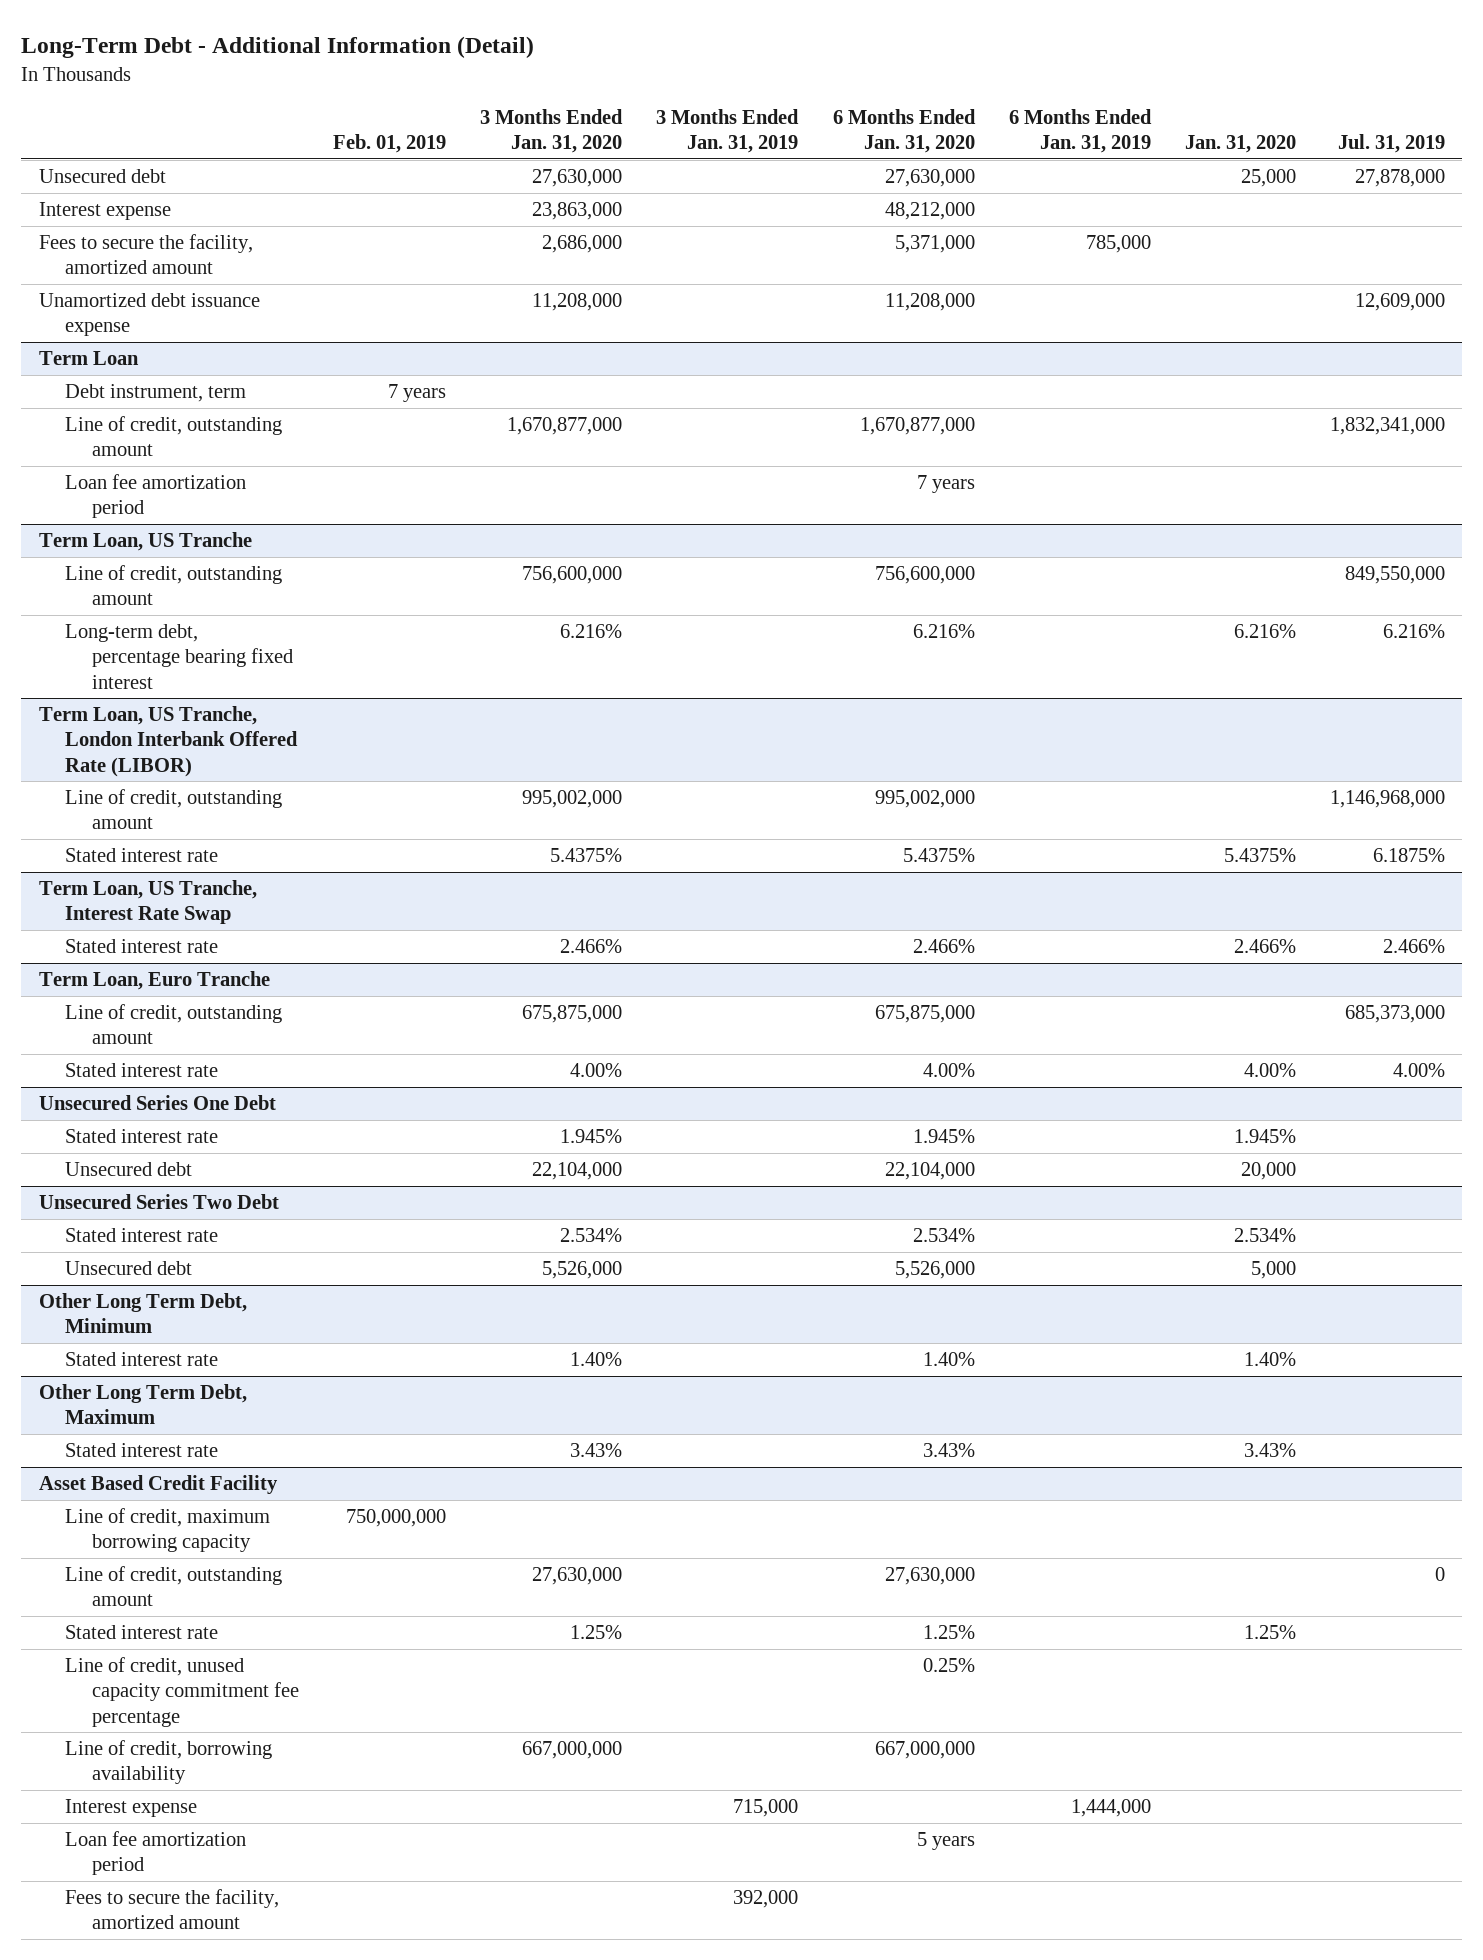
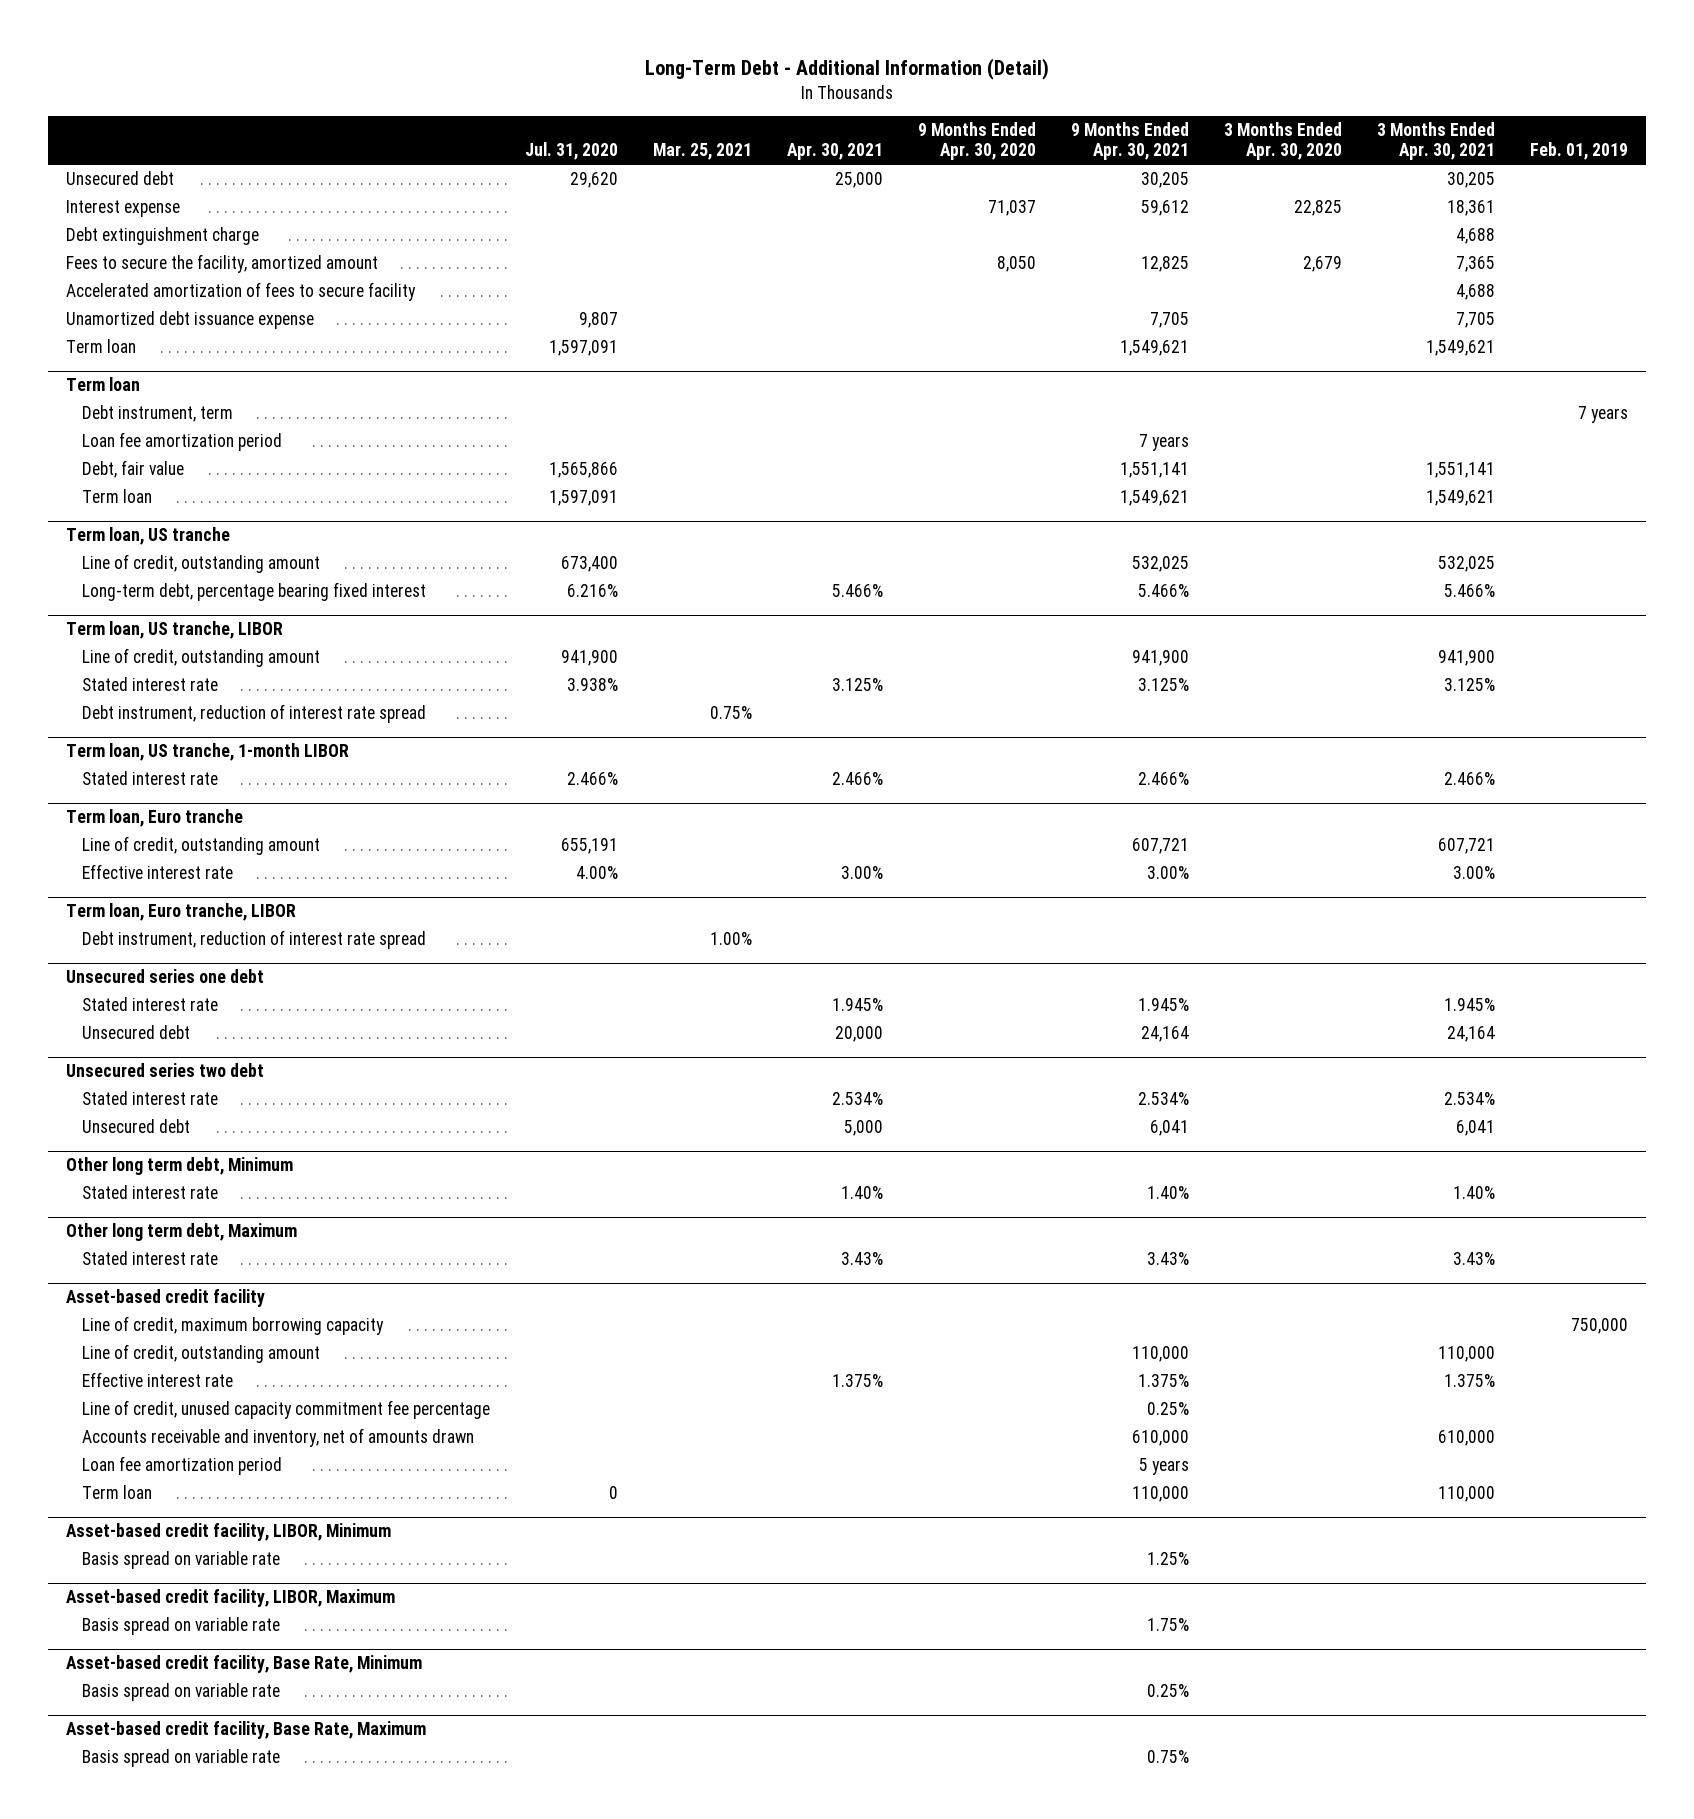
- | Feb. 01, 2019 | 3 Months Ended Jan. 31, 2020 | 3 Months Ended Jan. 31, 2019 | 6 Months Ended Jan. 31, 2020 | 6 Months Ended Jan. 31, 2019 | Jan. 31, 2020 | Jul. 31, 2019
+ | Jul. 31, 2020 | Mar. 25, 2021 | Apr. 30, 2021 | 9 Months Ended Apr. 30, 2020 | 9 Months Ended Apr. 30, 2021 | 3 Months Ended Apr. 30, 2020 | 3 Months Ended Apr. 30, 2021 | Feb. 01, 2019
+ Debt extinguishment charge | | | | | | | 4,688 |
+ Accelerated amortization of fees to secure facility | | | | | | | 4,688 |
- Term Loan
+ Term loan | 1,597,091 | | | | 1,549,621 | | 1,549,621 |
+ Term loan
- Line of credit, outstanding amount | | 1,670,877,000 | | 1,670,877,000 | | | 1,832,341,000
- Term Loan, US Tranche
+ Debt, fair value | 1,565,866 | | | | 1,551,141 | | 1,551,141 |
+ Term loan | 1,597,091 | | | | 1,549,621 | | 1,549,621 |
+ Term loan, US tranche
- Term Loan, US Tranche, London Interbank Offered Rate (LIBOR)
+ Term loan, US tranche, LIBOR
- Term Loan, US Tranche, Interest Rate Swap
- Stated interest rate | | 2.466% | | 2.466% | | 2.466% | 2.466%
- Term Loan, Euro Tranche
+ Debt instrument, reduction of interest rate spread | | 0.75% | | | | | |
+ Term loan, US tranche, 1-month LIBOR
+ Stated interest rate | 2.466% | | 2.466% | | 2.466% | | 2.466% |
+ Term loan, Euro tranche
- Stated interest rate | | 4.00% | | 4.00% | | 4.00% | 4.00%
- Unsecured Series One Debt
+ Effective interest rate | 4.00% | | 3.00% | | 3.00% | | 3.00% |
+ Term loan, Euro tranche, LIBOR
+ Debt instrument, reduction of interest rate spread | | 1.00% | | | | | |
+ Unsecured series one debt
- Unsecured Series Two Debt
+ Unsecured series two debt
- Other Long Term Debt, Minimum
+ Other long term debt, Minimum
- Other Long Term Debt, Maximum
+ Other long term debt, Maximum
- Asset Based Credit Facility
- Line of credit, maximum borrowing capacity | 750,000,000 | | | | | |
+ Asset-based credit facility
+ Line of credit, maximum borrowing capacity | | | | | | | | 750,000
- Stated interest rate | | 1.25% | | 1.25% | | 1.25% |
+ Effective interest rate | | | 1.375% | | 1.375% | | 1.375% |
- Line of credit, borrowing availability | | 667,000,000 | | 667,000,000 | | |
- Interest expense | | | 715,000 | | 1,444,000 | |
+ Accounts receivable and inventory, net of amounts drawn | | | | | 610,000 | | 610,000 |
- Fees to secure the facility, amortized amount | | | 392,000 | | | |
+ Term loan | 0 | | | | 110,000 | | 110,000 |
+ Asset-based credit facility, LIBOR, Minimum
+ Basis spread on variable rate | | | | | 1.25% | | |
+ Asset-based credit facility, LIBOR, Maximum
+ Basis spread on variable rate | | | | | 1.75% | | |
+ Asset-based credit facility, Base Rate, Minimum
+ Basis spread on variable rate | | | | | 0.25% | | |
+ Asset-based credit facility, Base Rate, Maximum
+ Basis spread on variable rate | | | | | 0.75% | | |

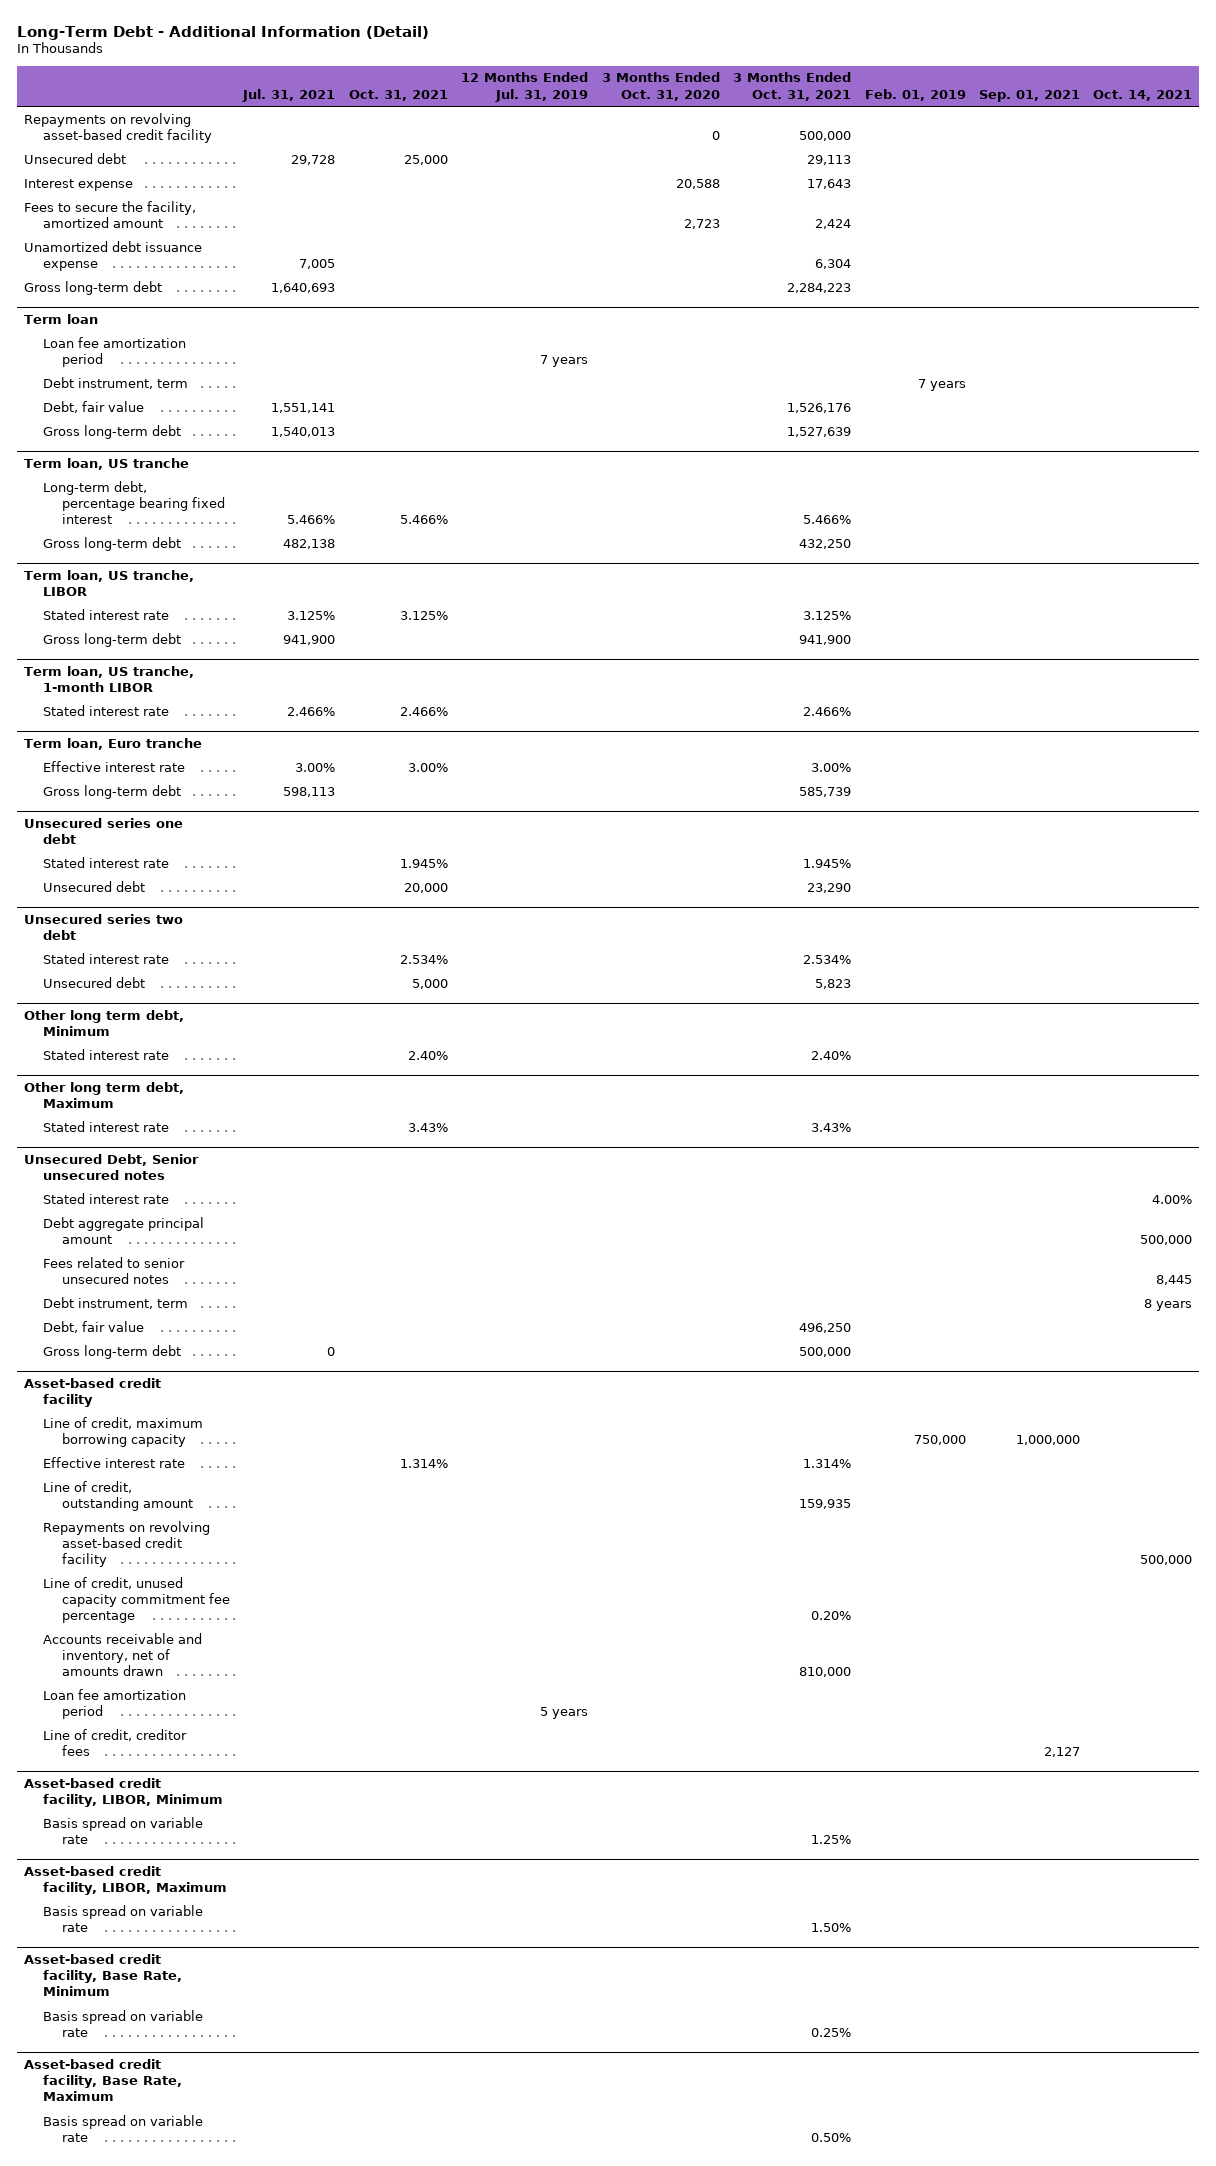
- | Jul. 31, 2020 | Mar. 25, 2021 | Apr. 30, 2021 | 9 Months Ended Apr. 30, 2020 | 9 Months Ended Apr. 30, 2021 | 3 Months Ended Apr. 30, 2020 | 3 Months Ended Apr. 30, 2021 | Feb. 01, 2019
+ | Jul. 31, 2021 | Oct. 31, 2021 | 12 Months Ended Jul. 31, 2019 | 3 Months Ended Oct. 31, 2020 | 3 Months Ended Oct. 31, 2021 | Feb. 01, 2019 | Sep. 01, 2021 | Oct. 14, 2021
+ Repayments on revolving asset-based credit facility | | | | 0 | 500,000 | | |
- Debt extinguishment charge | | | | | | | 4,688 |
- Accelerated amortization of fees to secure facility | | | | | | | 4,688 |
- Term loan | 1,597,091 | | | | 1,549,621 | | 1,549,621 |
+ Gross long-term debt | 1,640,693 | | | | 2,284,223 | | |
@ Term loan
moved down: Debt instrument, term | | | | | | 7 years | |
- Term loan | 1,597,091 | | | | 1,549,621 | | 1,549,621 |
+ Gross long-term debt | 1,540,013 | | | | 1,527,639 | | |
@ Term loan, US tranche
- Line of credit, outstanding amount | 673,400 | | | | 532,025 | | 532,025 |
+ Gross long-term debt | 482,138 | | | | 432,250 | | |
@ Term loan, US tranche, LIBOR
- Line of credit, outstanding amount | 941,900 | | | | 941,900 | | 941,900 |
- Debt instrument, reduction of interest rate spread | | 0.75% | | | | | |
+ Gross long-term debt | 941,900 | | | | 941,900 | | |
@ Term loan, Euro tranche
- Line of credit, outstanding amount | 655,191 | | | | 607,721 | | 607,721 |
- Term loan, Euro tranche, LIBOR
- Debt instrument, reduction of interest rate spread | | 1.00% | | | | | |
@ Term loan, Euro tranche
+ Gross long-term debt | 598,113 | | | | 585,739 | | |
+ Unsecured Debt, Senior unsecured notes
+ Stated interest rate | | | | | | | | 4.00%
+ Debt aggregate principal amount | | | | | | | | 500,000
+ Fees related to senior unsecured notes | | | | | | | | 8,445
+ Debt instrument, term | | | | | | | | 8 years
+ Debt, fair value | | | | | 496,250 | | |
+ Gross long-term debt | 0 | | | | 500,000 | | |
@ Asset-based credit facility
moved down: Line of credit, outstanding amount | | | | | 159,935 | | |
+ Repayments on revolving asset-based credit facility | | | | | | | | 500,000
- Term loan | 0 | | | | 110,000 | | 110,000 |
+ Line of credit, creditor fees | | | | | | | 2,127 |

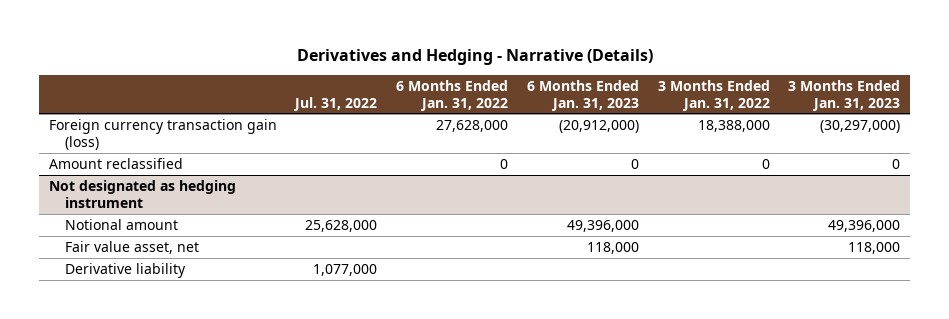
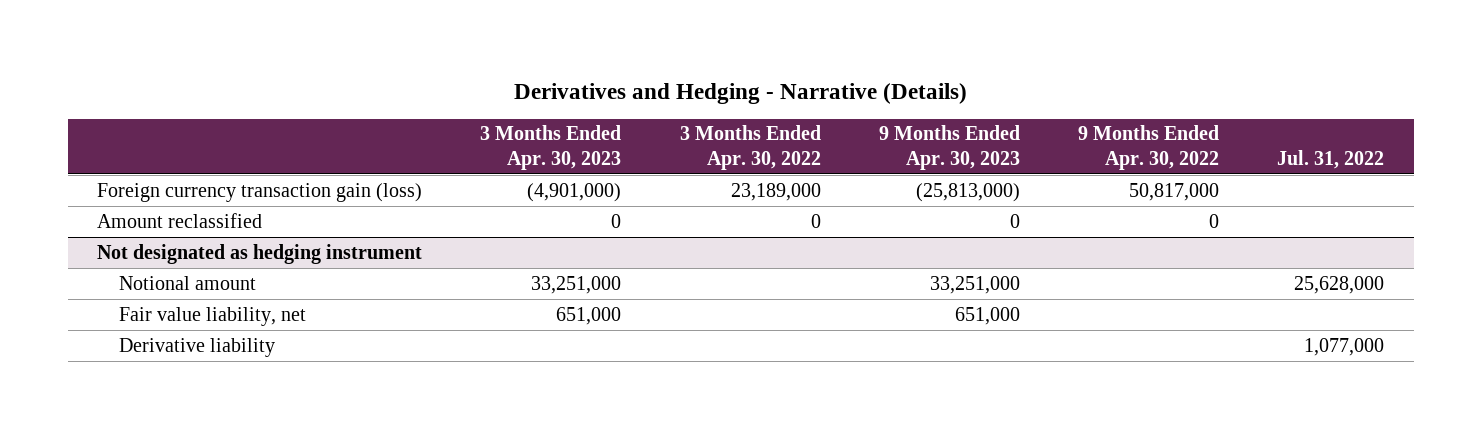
- | Jul. 31, 2022 | 6 Months Ended Jan. 31, 2022 | 6 Months Ended Jan. 31, 2023 | 3 Months Ended Jan. 31, 2022 | 3 Months Ended Jan. 31, 2023
+ | 3 Months Ended Apr. 30, 2023 | 3 Months Ended Apr. 30, 2022 | 9 Months Ended Apr. 30, 2023 | 9 Months Ended Apr. 30, 2022 | Jul. 31, 2022
@ Not designated as hedging instrument
- Fair value asset, net | | | 118,000 | | 118,000
+ Fair value liability, net | 651,000 | | 651,000 | |

